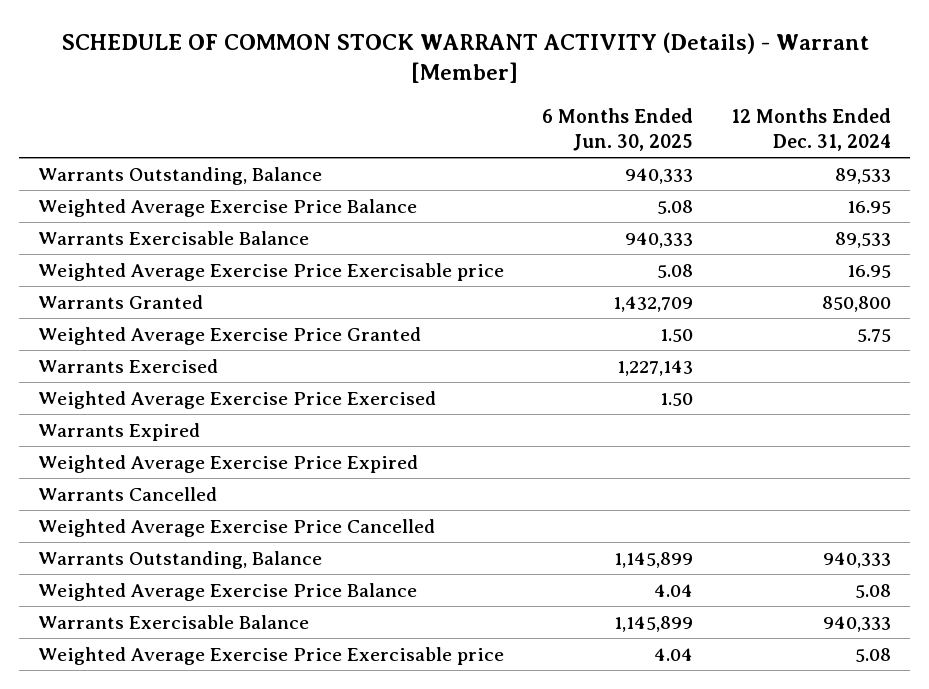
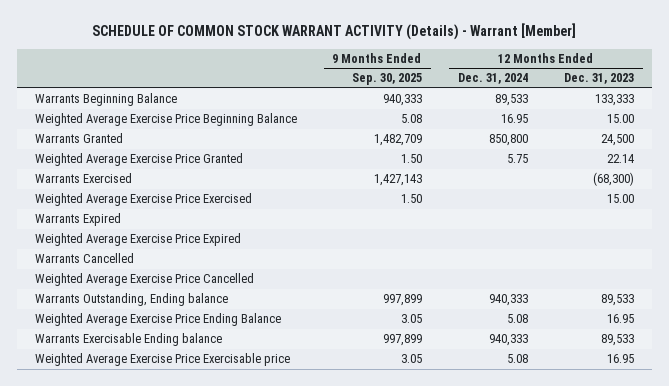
- | 6 Months Ended Jun. 30, 2025 | 12 Months Ended Dec. 31, 2024
+ | 9 Months Ended Sep. 30, 2025 | 12 Months Ended Dec. 31, 2024 | 12 Months Ended Dec. 31, 2023
- Warrants Outstanding, Balance | 940,333 | 89,533
- Weighted Average Exercise Price Balance | 5.08 | 16.95
- Warrants Exercisable Balance | 940,333 | 89,533
- Weighted Average Exercise Price Exercisable price | 5.08 | 16.95
+ Warrants Beginning Balance | 940,333 | 89,533 | 133,333
+ Weighted Average Exercise Price Beginning Balance | 5.08 | 16.95 | 15.00
- Warrants Outstanding, Balance | 1,145,899 | 940,333
- Weighted Average Exercise Price Balance | 4.04 | 5.08
- Warrants Exercisable Balance | 1,145,899 | 940,333
+ Warrants Outstanding, Ending balance | 997,899 | 940,333 | 89,533
+ Weighted Average Exercise Price Ending Balance | 3.05 | 5.08 | 16.95
+ Warrants Exercisable Ending balance | 997,899 | 940,333 | 89,533

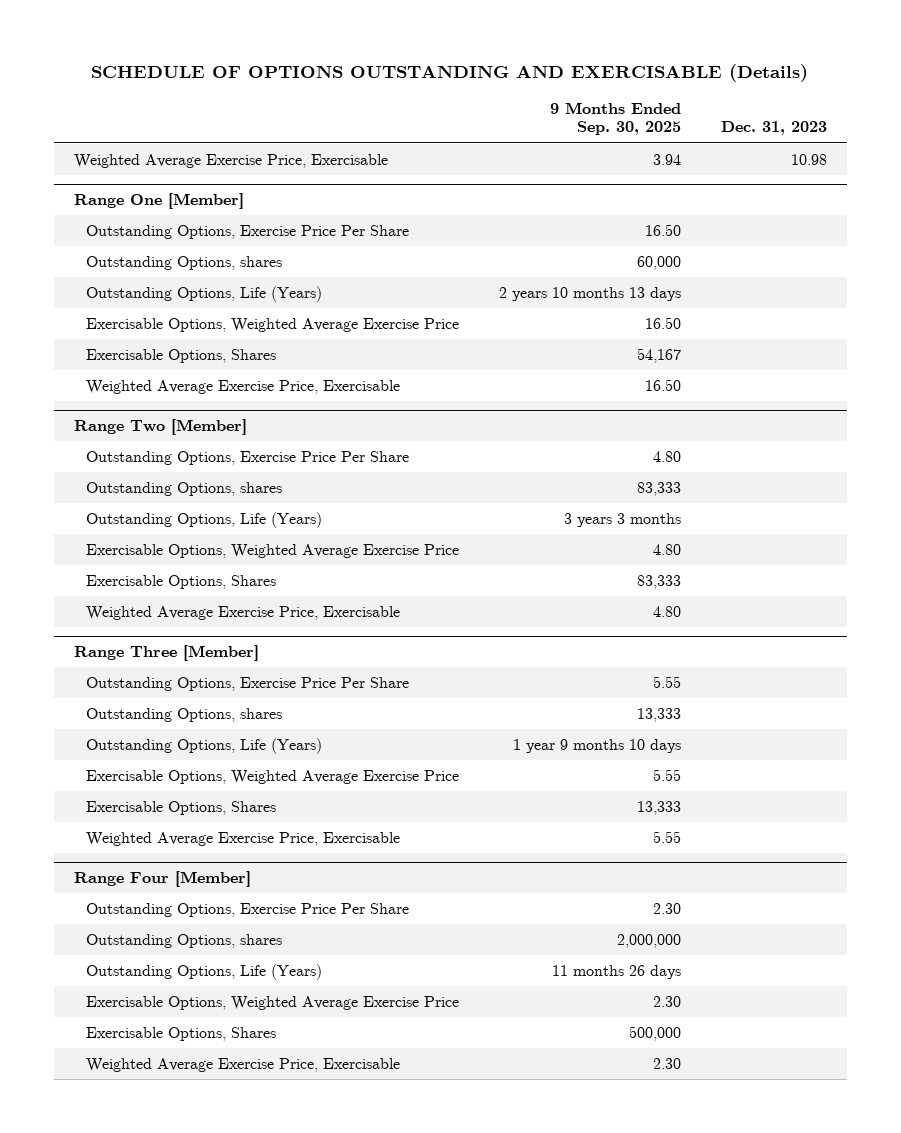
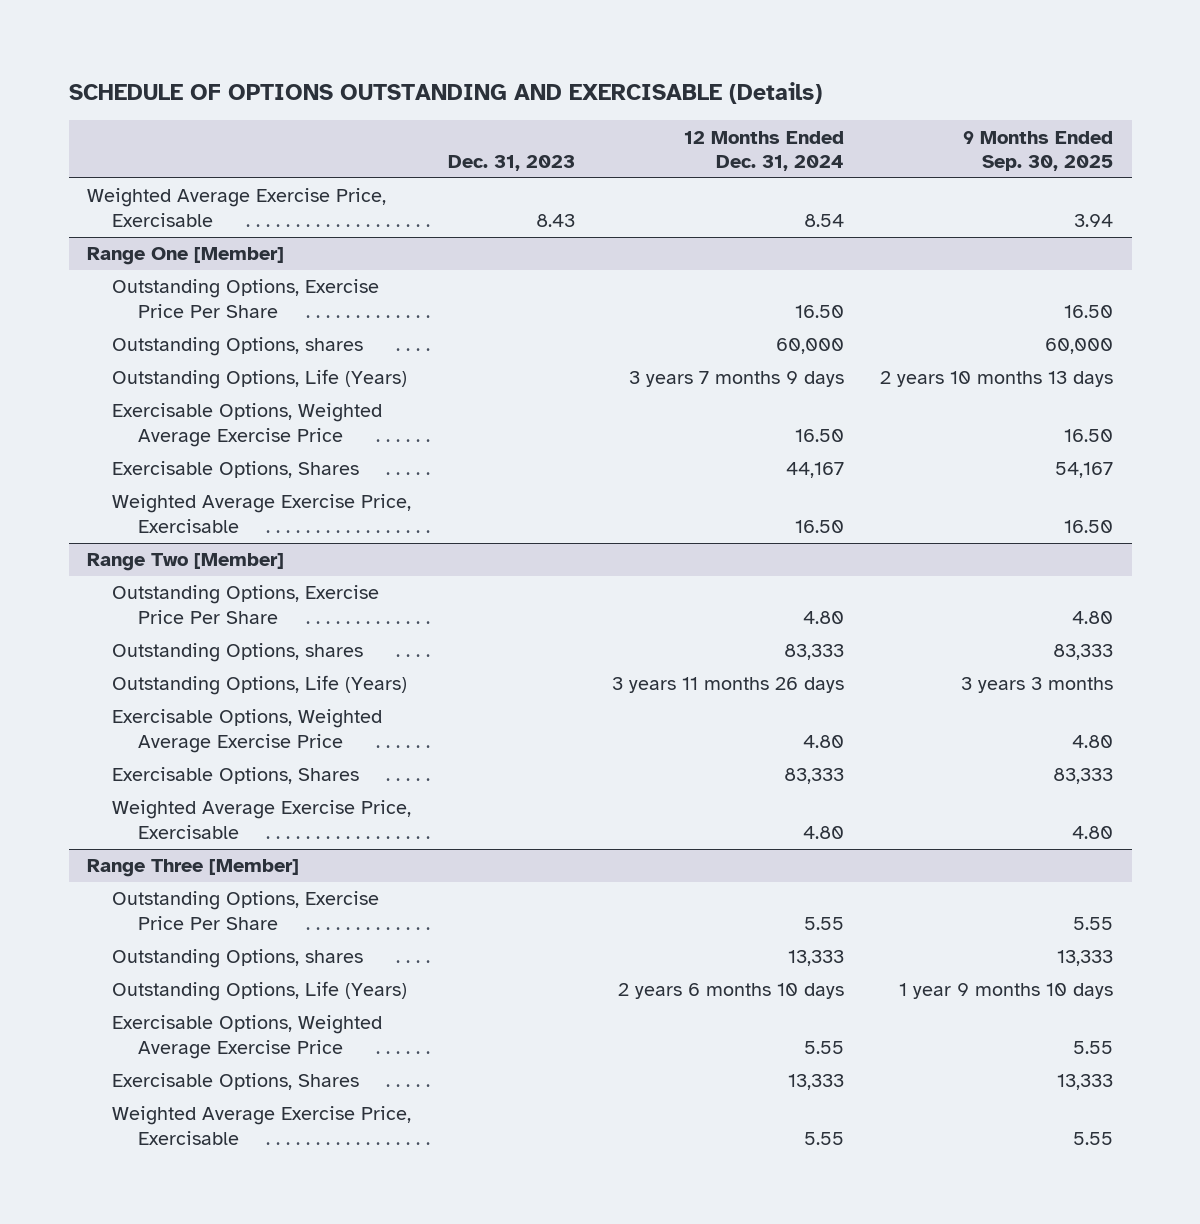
- | 9 Months Ended Sep. 30, 2025 | Dec. 31, 2023
+ | Dec. 31, 2023 | 12 Months Ended Dec. 31, 2024 | 9 Months Ended Sep. 30, 2025
- Weighted Average Exercise Price, Exercisable | 3.94 | 10.98
+ Weighted Average Exercise Price, Exercisable | 8.43 | 8.54 | 3.94
- Range Four [Member]
- Outstanding Options, Exercise Price Per Share | 2.30 |
- Outstanding Options, shares | 2,000,000 |
- Outstanding Options, Life (Years) | 11 months 26 days |
- Exercisable Options, Weighted Average Exercise Price | 2.30 |
- Exercisable Options, Shares | 500,000 |
- Weighted Average Exercise Price, Exercisable | 2.30 |

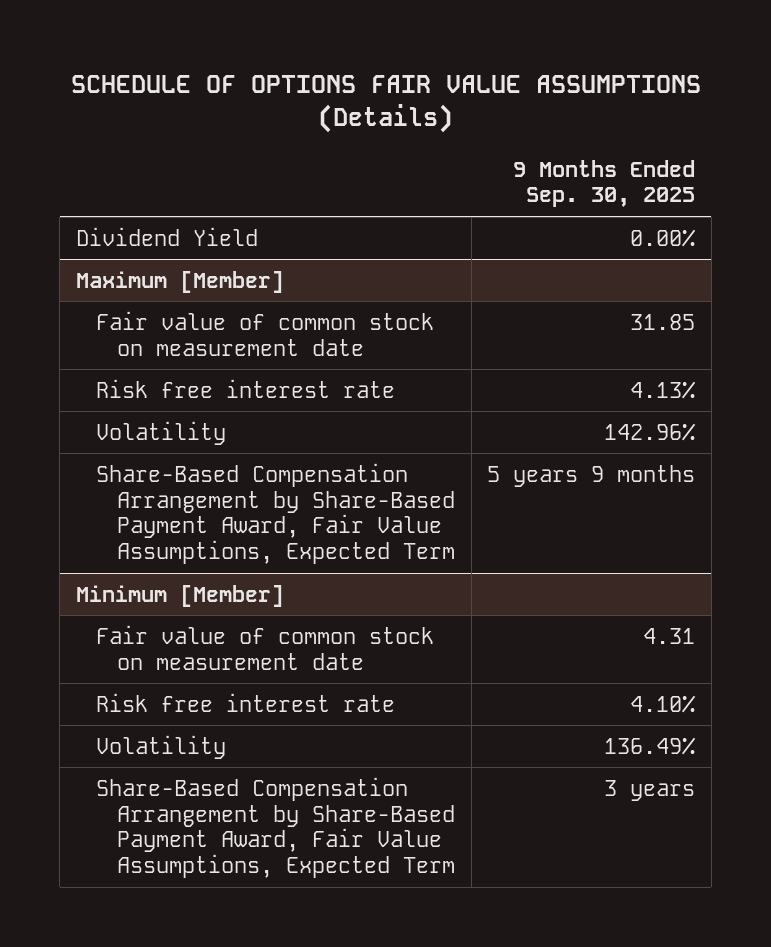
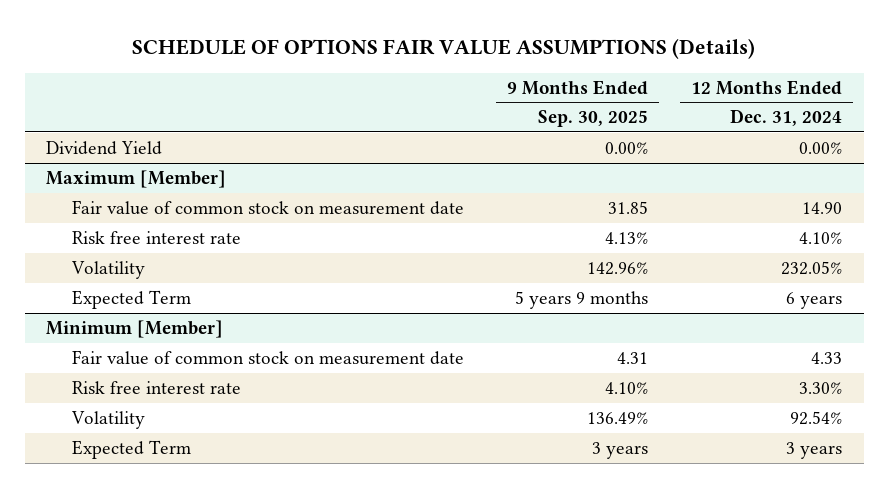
- | 9 Months Ended Sep. 30, 2025
+ | 9 Months Ended Sep. 30, 2025 | 12 Months Ended Dec. 31, 2024
@ Maximum [Member]
- Share-Based Compensation Arrangement by Share-Based Payment Award, Fair Value Assumptions, Expected Term | 5 years 9 months
+ Expected Term | 5 years 9 months | 6 years
@ Minimum [Member]
- Share-Based Compensation Arrangement by Share-Based Payment Award, Fair Value Assumptions, Expected Term | 3 years
+ Expected Term | 3 years | 3 years

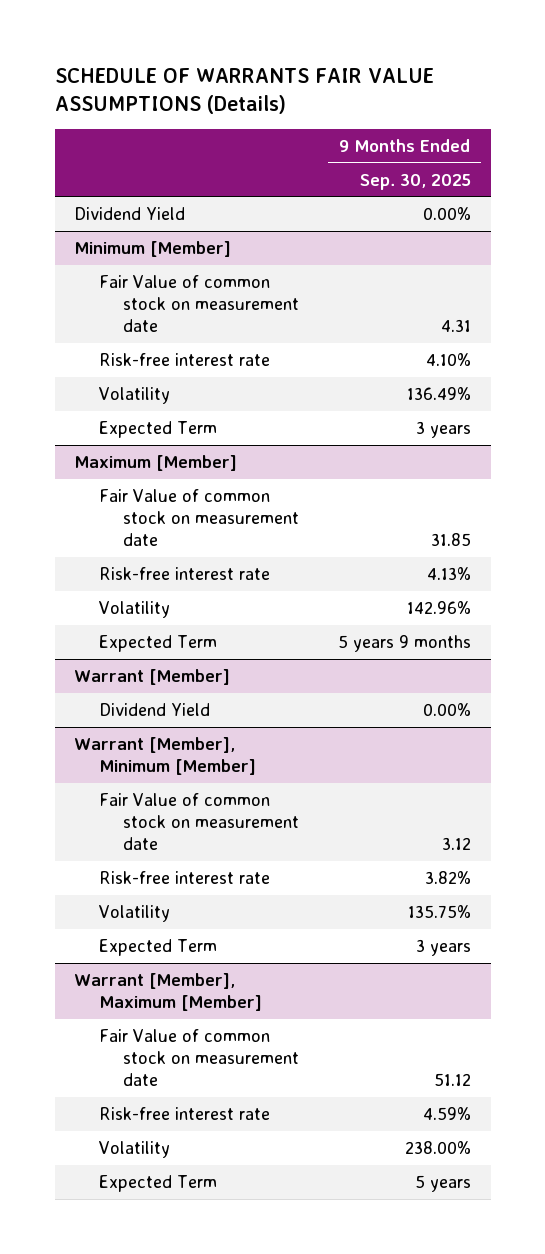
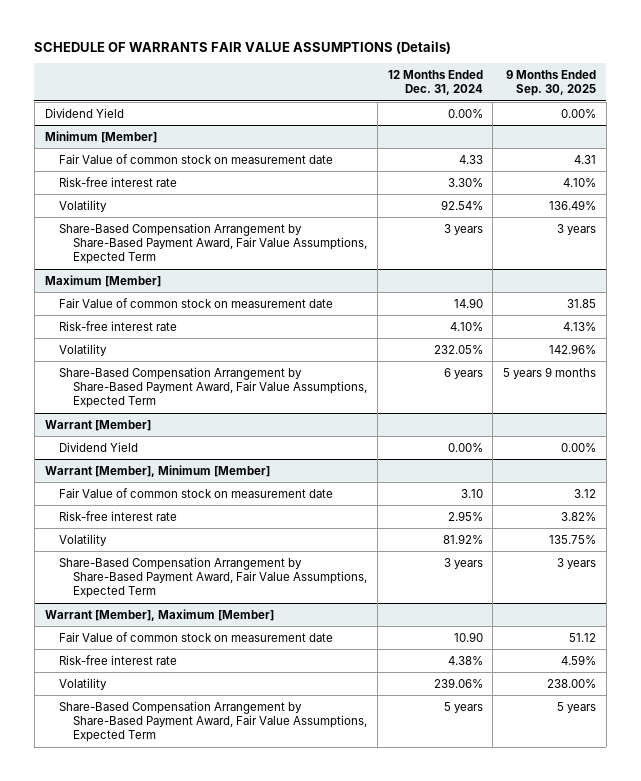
- | 9 Months Ended Sep. 30, 2025
+ | 12 Months Ended Dec. 31, 2024 | 9 Months Ended Sep. 30, 2025
@ Minimum [Member]
- Expected Term | 3 years
+ Share-Based Compensation Arrangement by Share-Based Payment Award, Fair Value Assumptions, Expected Term | 3 years | 3 years
@ Maximum [Member]
- Expected Term | 5 years 9 months
+ Share-Based Compensation Arrangement by Share-Based Payment Award, Fair Value Assumptions, Expected Term | 6 years | 5 years 9 months
@ Warrant [Member], Minimum [Member]
- Expected Term | 3 years
+ Share-Based Compensation Arrangement by Share-Based Payment Award, Fair Value Assumptions, Expected Term | 3 years | 3 years
@ Warrant [Member], Maximum [Member]
- Expected Term | 5 years
+ Share-Based Compensation Arrangement by Share-Based Payment Award, Fair Value Assumptions, Expected Term | 5 years | 5 years

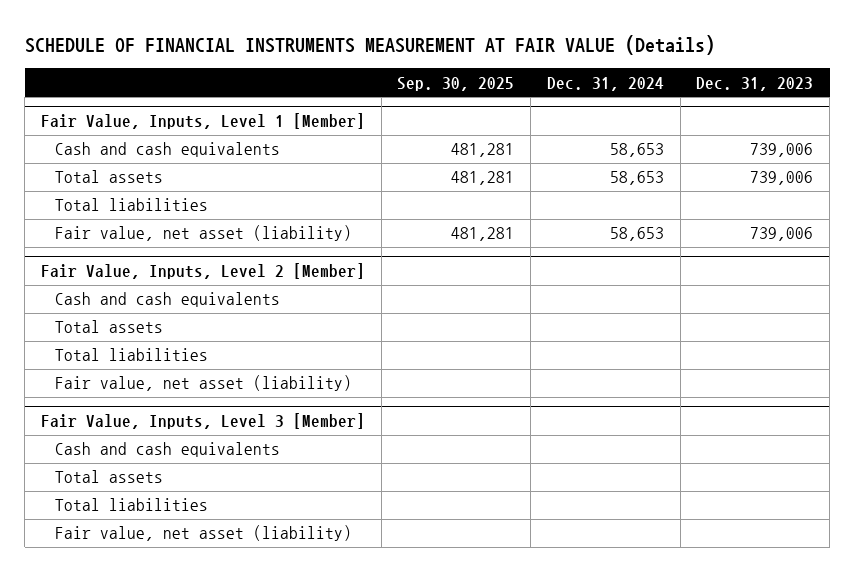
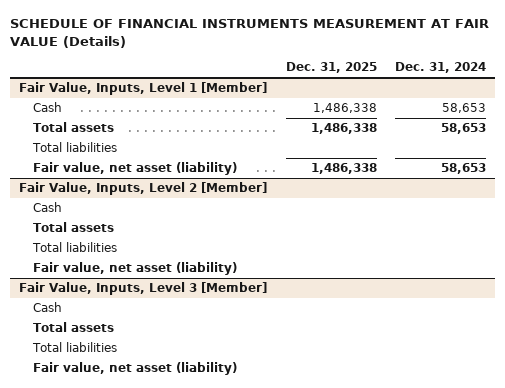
- | Sep. 30, 2025 | Dec. 31, 2024 | Dec. 31, 2023
+ | Dec. 31, 2025 | Dec. 31, 2024
@ Fair Value, Inputs, Level 1 [Member]
- Cash and cash equivalents | 481,281 | 58,653 | 739,006
+ Cash | 1,486,338 | 58,653
@ Fair Value, Inputs, Level 2 [Member]
- Cash and cash equivalents
+ Cash
@ Fair Value, Inputs, Level 3 [Member]
- Cash and cash equivalents
+ Cash

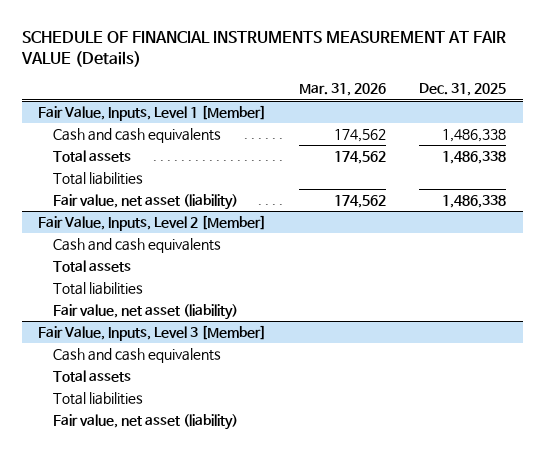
- | Dec. 31, 2025 | Dec. 31, 2024
+ | Mar. 31, 2026 | Dec. 31, 2025
@ Fair Value, Inputs, Level 1 [Member]
- Cash | 1,486,338 | 58,653
+ Cash and cash equivalents | 174,562 | 1,486,338
@ Fair Value, Inputs, Level 2 [Member]
- Cash
+ Cash and cash equivalents
@ Fair Value, Inputs, Level 3 [Member]
- Cash
+ Cash and cash equivalents

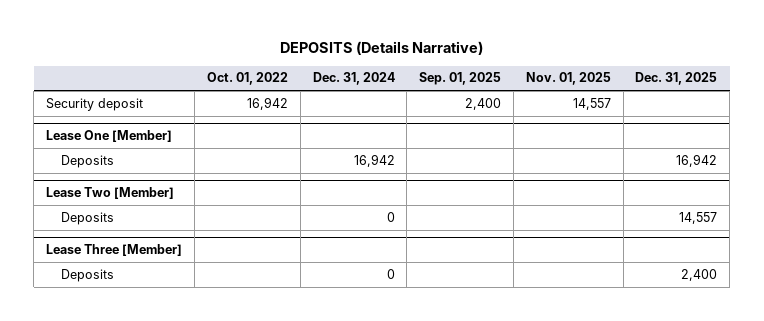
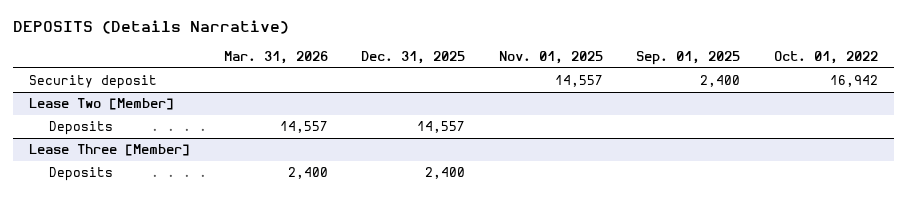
- | Oct. 01, 2022 | Dec. 31, 2024 | Sep. 01, 2025 | Nov. 01, 2025 | Dec. 31, 2025
+ | Mar. 31, 2026 | Dec. 31, 2025 | Nov. 01, 2025 | Sep. 01, 2025 | Oct. 01, 2022
- Lease One [Member]
- Deposits | | 16,942 | | | 16,942

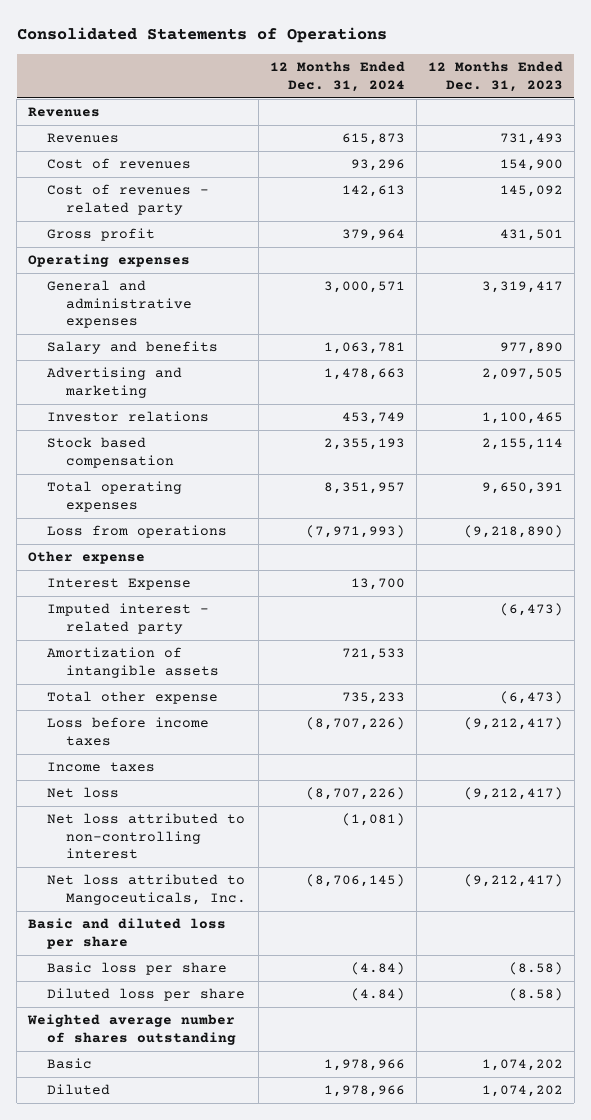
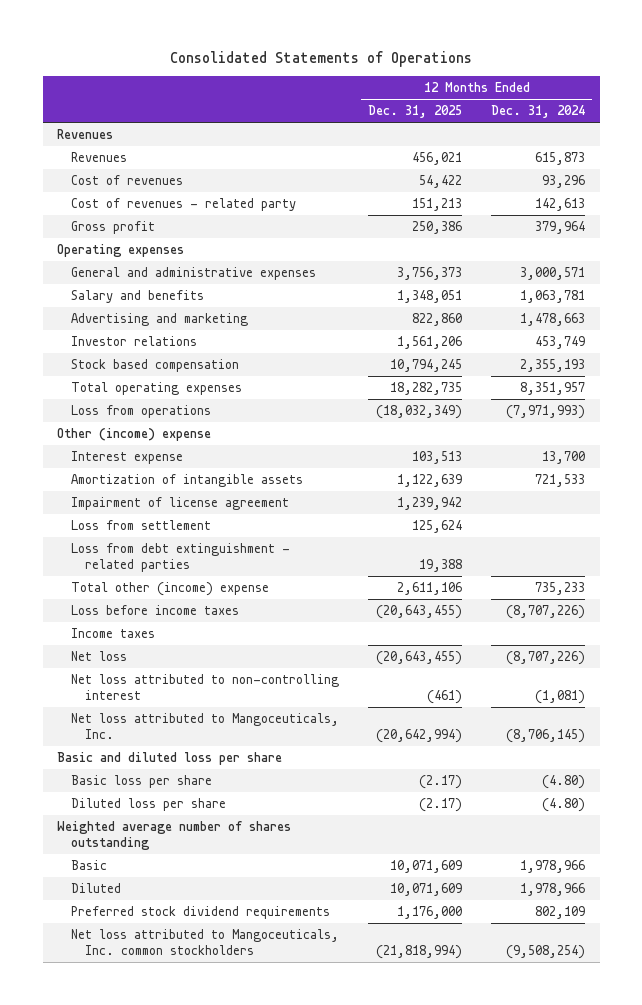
- | 12 Months Ended Dec. 31, 2024 | 12 Months Ended Dec. 31, 2023
+ | 12 Months Ended Dec. 31, 2025 | 12 Months Ended Dec. 31, 2024
- Other expense
- Interest Expense | 13,700 |
- Imputed interest - related party | | (6,473)
+ Other (income) expense
+ Interest expense | 103,513 | 13,700
- Total other expense | 735,233 | (6,473)
+ Impairment of license agreement | 1,239,942 |
+ Loss from settlement | 125,624 |
+ Loss from debt extinguishment - related parties | 19,388 |
+ Total other (income) expense | 2,611,106 | 735,233
- Basic loss per share | (4.84) | (8.58)
- Diluted loss per share | (4.84) | (8.58)
+ Basic loss per share | (2.17) | (4.80)
+ Diluted loss per share | (2.17) | (4.80)
+ Preferred stock dividend requirements | 1,176,000 | 802,109
+ Net loss attributed to Mangoceuticals, Inc. common stockholders | (21,818,994) | (9,508,254)

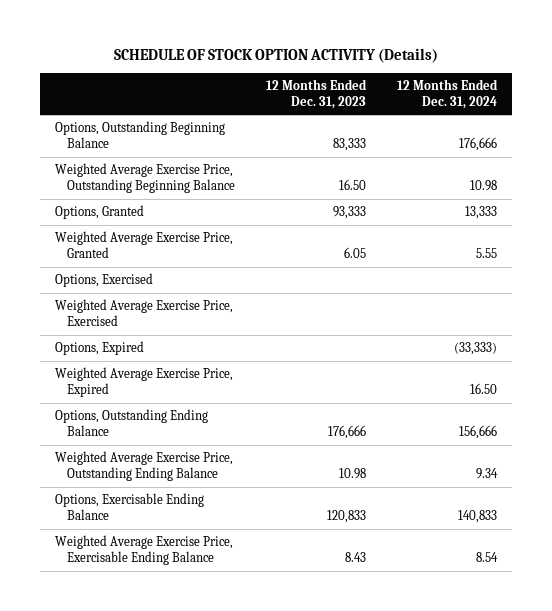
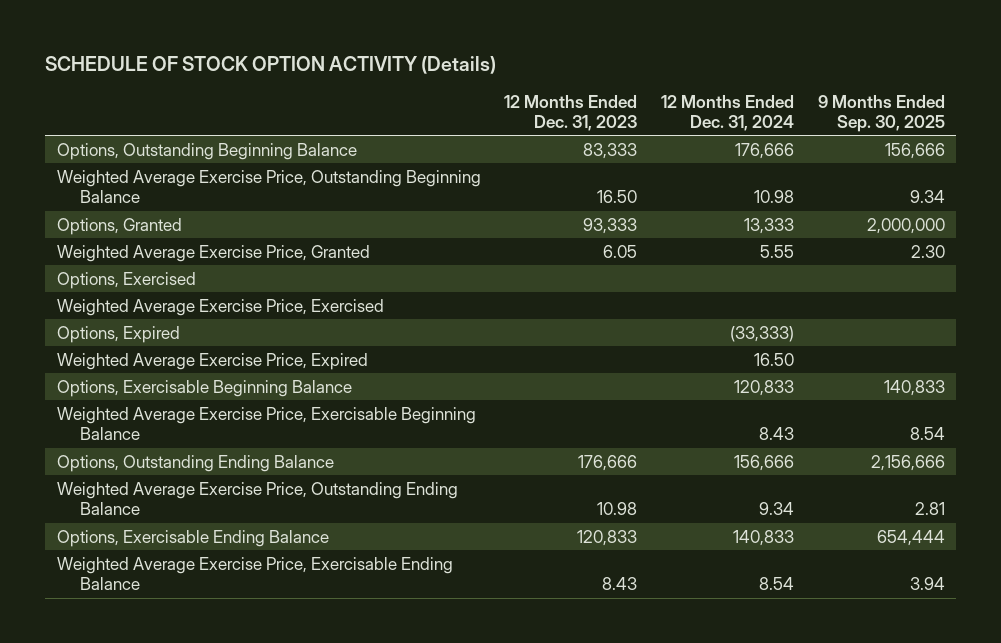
- | 12 Months Ended Dec. 31, 2023 | 12 Months Ended Dec. 31, 2024
+ | 12 Months Ended Dec. 31, 2023 | 12 Months Ended Dec. 31, 2024 | 9 Months Ended Sep. 30, 2025
+ Options, Exercisable Beginning Balance | | 120,833 | 140,833
+ Weighted Average Exercise Price, Exercisable Beginning Balance | | 8.43 | 8.54

